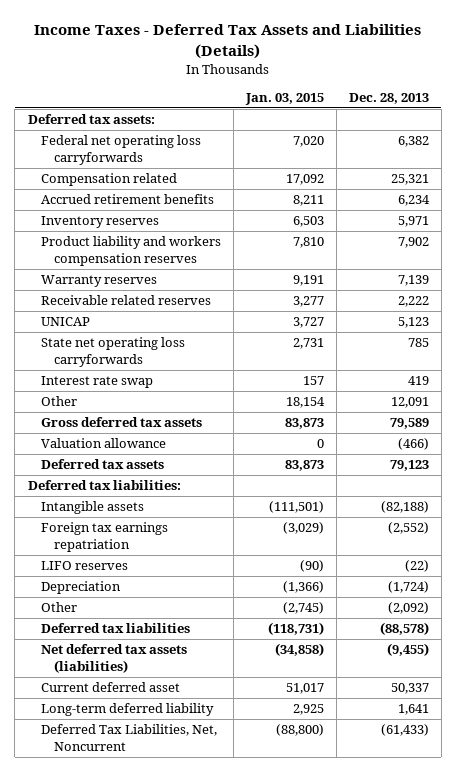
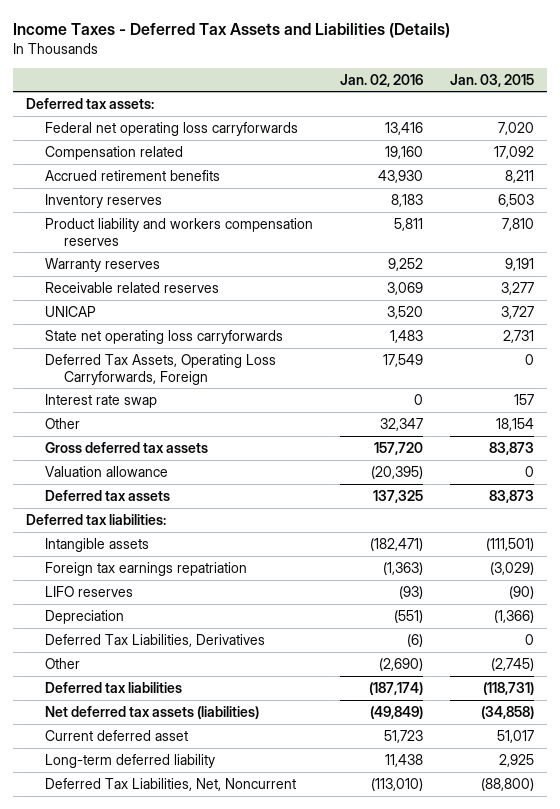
- | Jan. 03, 2015 | Dec. 28, 2013
+ | Jan. 02, 2016 | Jan. 03, 2015
+ Deferred Tax Assets, Operating Loss Carryforwards, Foreign | 17,549 | 0
+ Deferred Tax Liabilities, Derivatives | (6) | 0

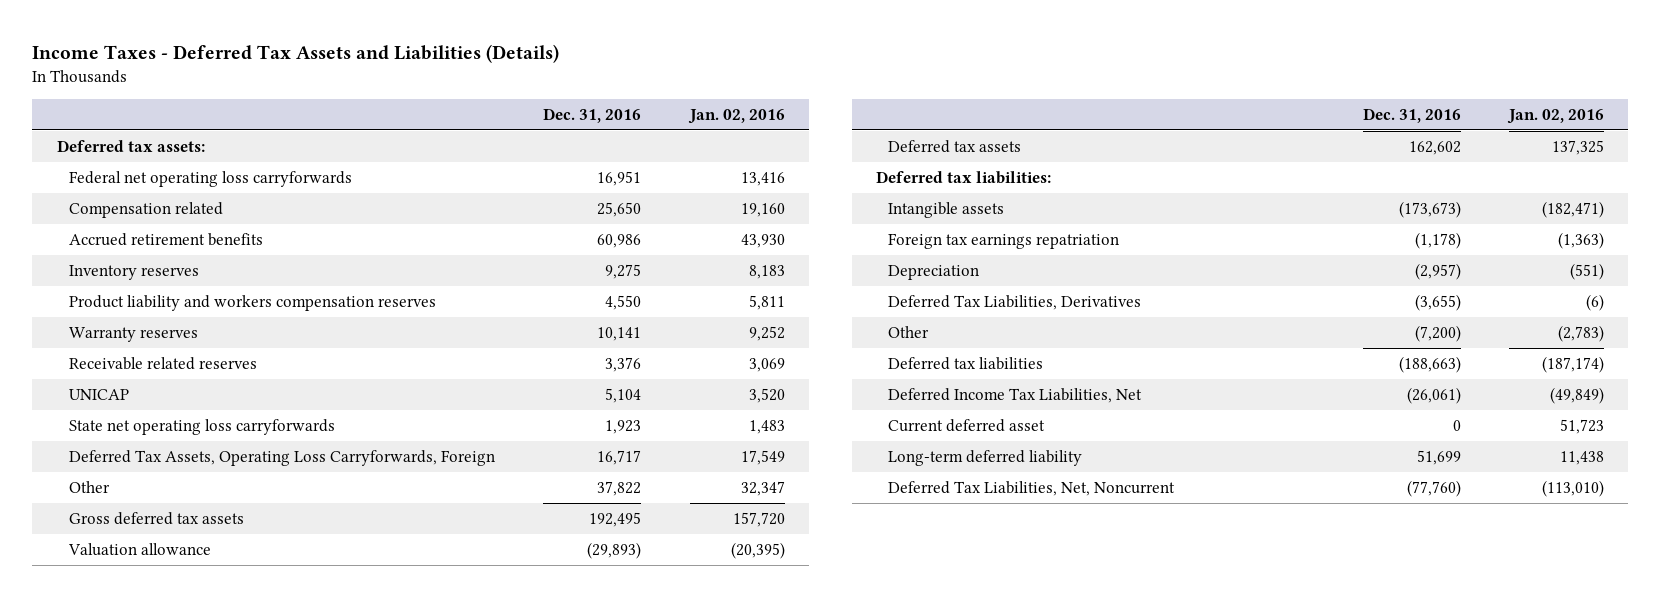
- | Jan. 02, 2016 | Jan. 03, 2015
+ | Dec. 31, 2016 | Jan. 02, 2016
- Interest rate swap | 0 | 157
- LIFO reserves | (93) | (90)
- Other | (2,690) | (2,745)
+ Other | (7,200) | (2,783)
- Net deferred tax assets (liabilities) | (49,849) | (34,858)
+ Deferred Income Tax Liabilities, Net | (26,061) | (49,849)

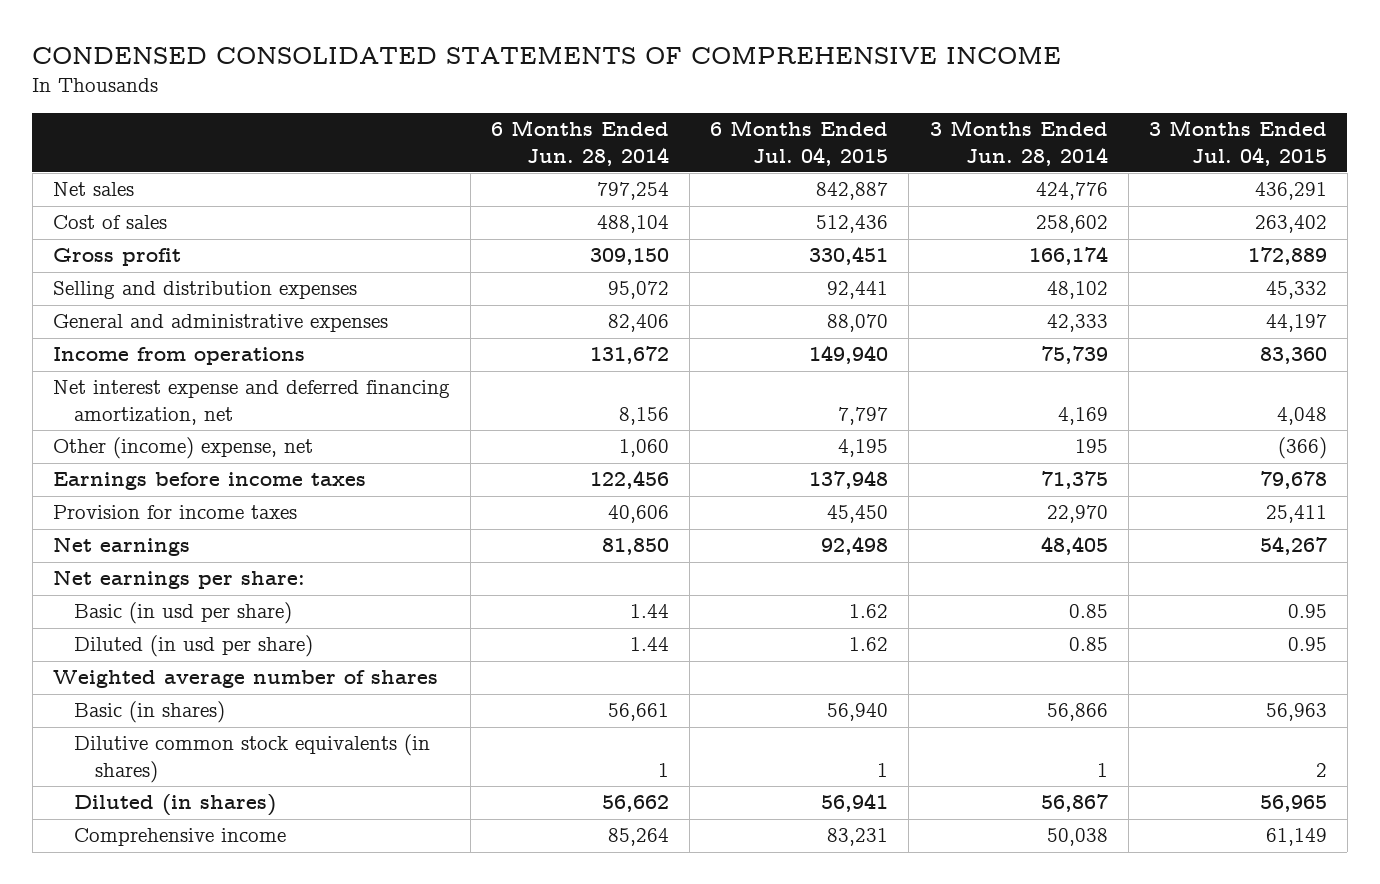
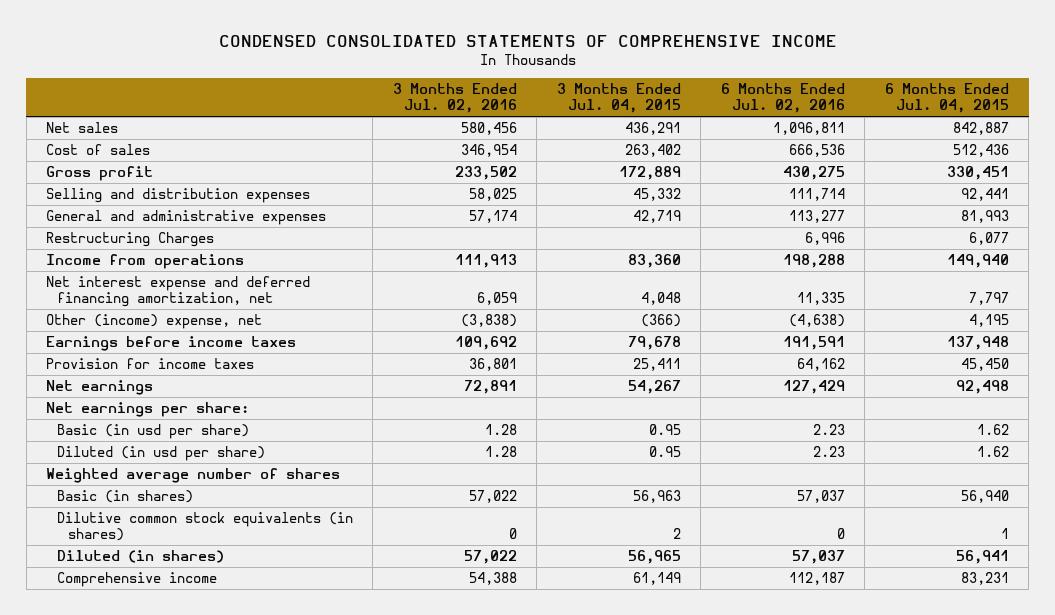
- | 6 Months Ended Jun. 28, 2014 | 6 Months Ended Jul. 04, 2015 | 3 Months Ended Jun. 28, 2014 | 3 Months Ended Jul. 04, 2015
+ | 3 Months Ended Jul. 02, 2016 | 3 Months Ended Jul. 04, 2015 | 6 Months Ended Jul. 02, 2016 | 6 Months Ended Jul. 04, 2015
- General and administrative expenses | 82,406 | 88,070 | 42,333 | 44,197
+ General and administrative expenses | 57,174 | 42,719 | 113,277 | 81,993
+ Restructuring Charges | | | 6,996 | 6,077

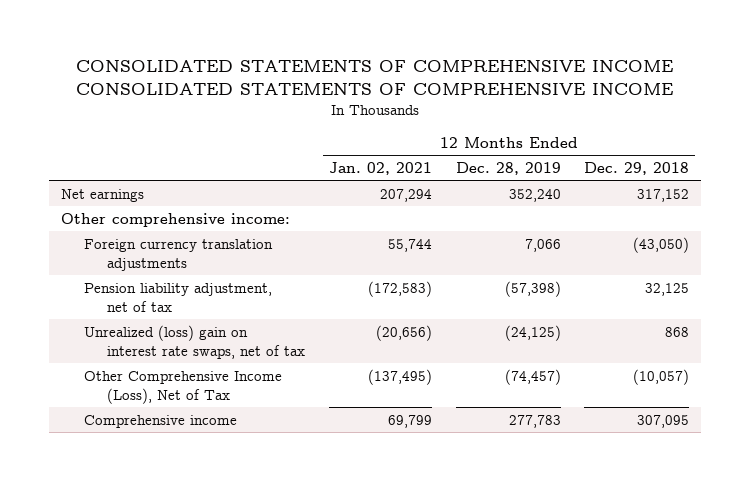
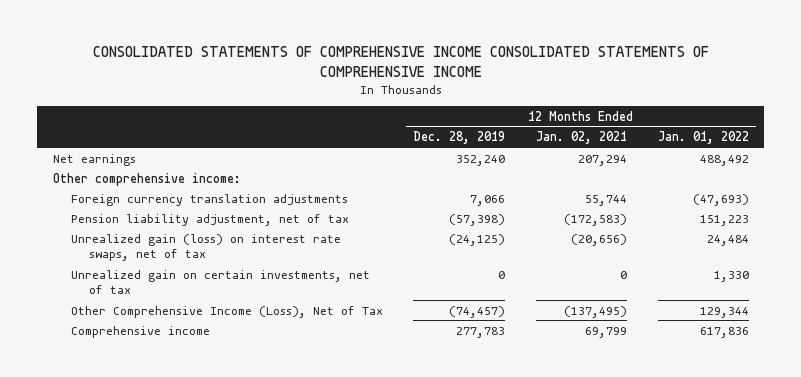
- | 12 Months Ended Jan. 02, 2021 | 12 Months Ended Dec. 28, 2019 | 12 Months Ended Dec. 29, 2018
+ | 12 Months Ended Dec. 28, 2019 | 12 Months Ended Jan. 02, 2021 | 12 Months Ended Jan. 01, 2022
- Unrealized (loss) gain on interest rate swaps, net of tax | (20,656) | (24,125) | 868
+ Unrealized gain (loss) on interest rate swaps, net of tax | (24,125) | (20,656) | 24,484
+ Unrealized gain on certain investments, net of tax | 0 | 0 | 1,330

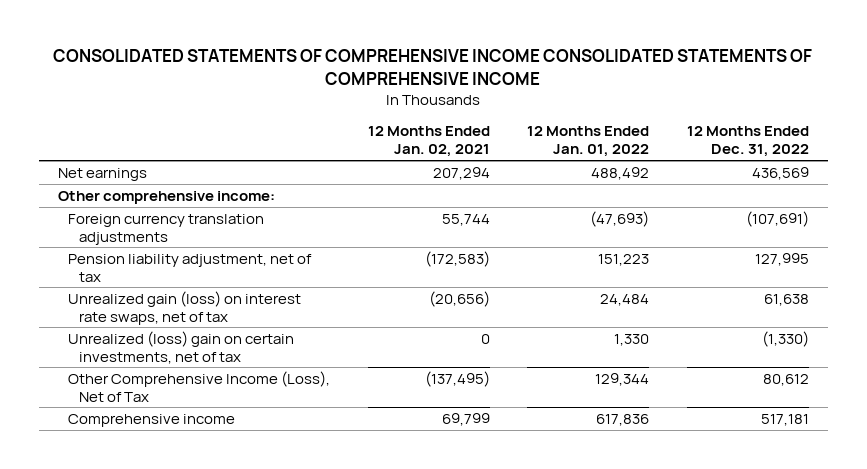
- | 12 Months Ended Dec. 28, 2019 | 12 Months Ended Jan. 02, 2021 | 12 Months Ended Jan. 01, 2022
+ | 12 Months Ended Jan. 02, 2021 | 12 Months Ended Jan. 01, 2022 | 12 Months Ended Dec. 31, 2022
- Unrealized gain on certain investments, net of tax | 0 | 0 | 1,330
+ Unrealized (loss) gain on certain investments, net of tax | 0 | 1,330 | (1,330)

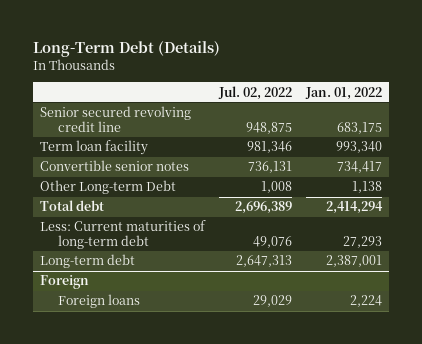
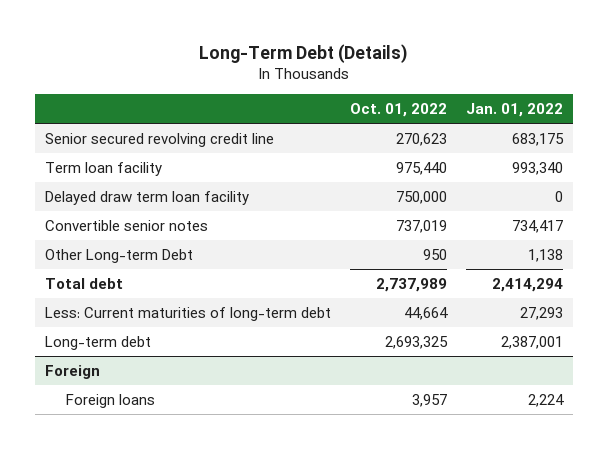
- | Jul. 02, 2022 | Jan. 01, 2022
+ | Oct. 01, 2022 | Jan. 01, 2022
+ Delayed draw term loan facility | 750,000 | 0

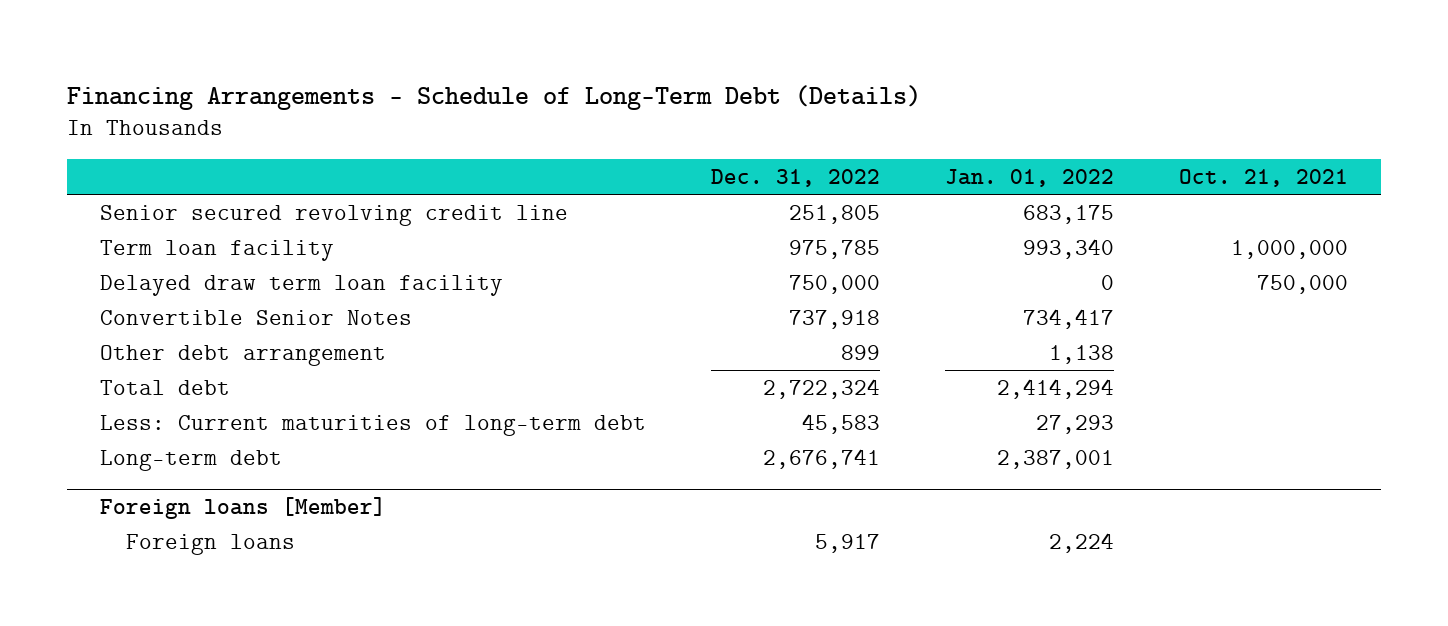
- Long-Term Debt (Details)
+ Financing Arrangements - Schedule of Long-Term Debt (Details)
- | Oct. 01, 2022 | Jan. 01, 2022
+ | Dec. 31, 2022 | Jan. 01, 2022 | Oct. 21, 2021
- Convertible senior notes | 737,019 | 734,417
- Other Long-term Debt | 950 | 1,138
+ Convertible Senior Notes | 737,918 | 734,417 |
+ Other debt arrangement | 899 | 1,138 |
- Foreign
+ Foreign loans [Member]

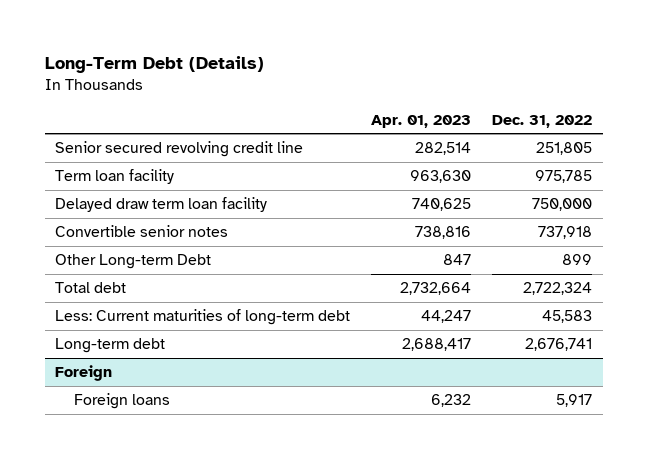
- Financing Arrangements - Schedule of Long-Term Debt (Details)
+ Long-Term Debt (Details)
- | Dec. 31, 2022 | Jan. 01, 2022 | Oct. 21, 2021
+ | Apr. 01, 2023 | Dec. 31, 2022
- Convertible Senior Notes | 737,918 | 734,417 |
- Other debt arrangement | 899 | 1,138 |
+ Convertible senior notes | 738,816 | 737,918
+ Other Long-term Debt | 847 | 899
- Foreign loans [Member]
+ Foreign

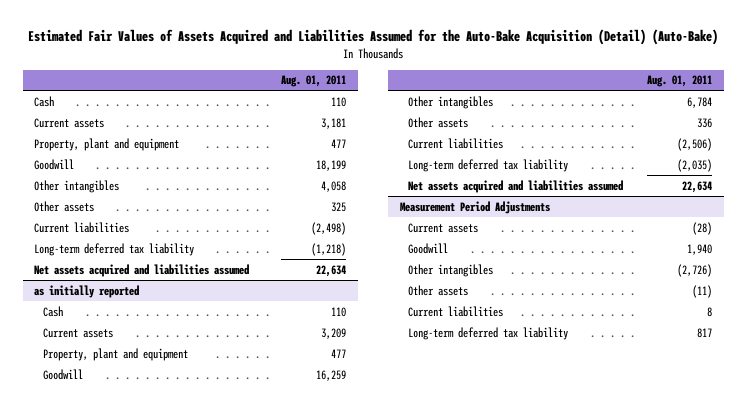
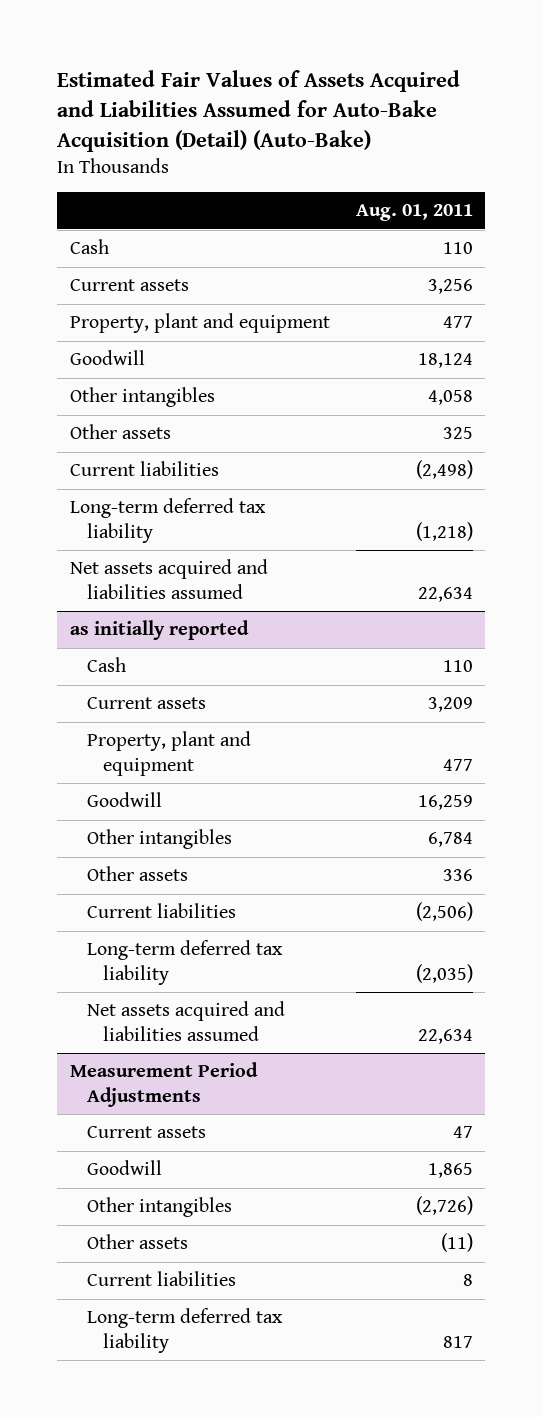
- Estimated Fair Values of Assets Acquired and Liabilities Assumed for the Auto-Bake Acquisition (Detail) (Auto-Bake)
+ Estimated Fair Values of Assets Acquired and Liabilities Assumed for Auto-Bake Acquisition (Detail) (Auto-Bake)
- Current assets | 3,181
+ Current assets | 3,256
- Goodwill | 18,199
+ Goodwill | 18,124
@ Measurement Period Adjustments
- Current assets | (28)
- Goodwill | 1,940
+ Current assets | 47
+ Goodwill | 1,865

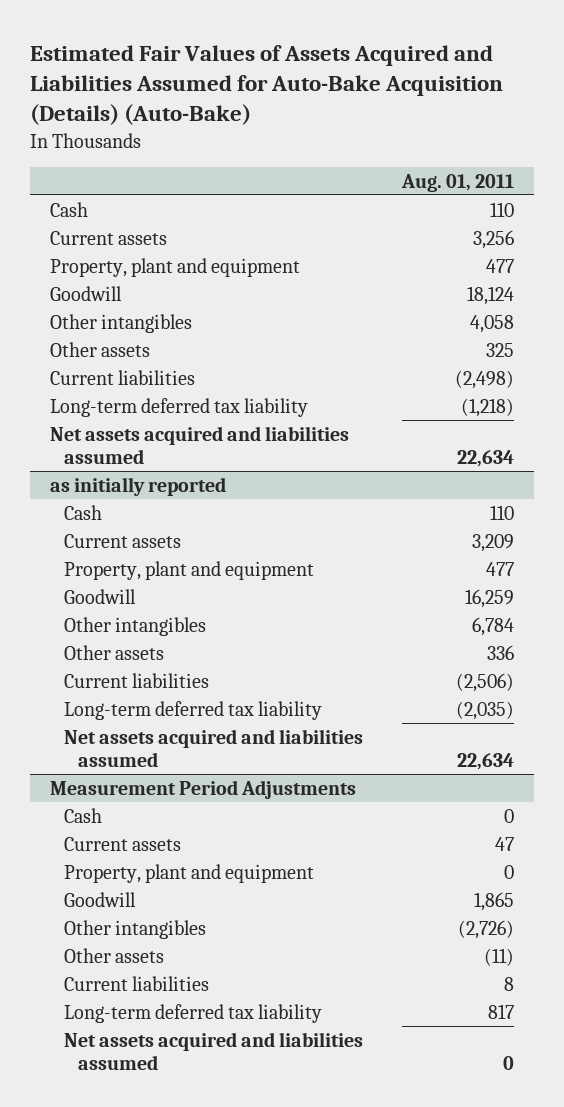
- Estimated Fair Values of Assets Acquired and Liabilities Assumed for Auto-Bake Acquisition (Detail) (Auto-Bake)
+ Estimated Fair Values of Assets Acquired and Liabilities Assumed for Auto-Bake Acquisition (Details) (Auto-Bake)
@ Measurement Period Adjustments
+ Cash | 0
+ Property, plant and equipment | 0
+ Net assets acquired and liabilities assumed | 0

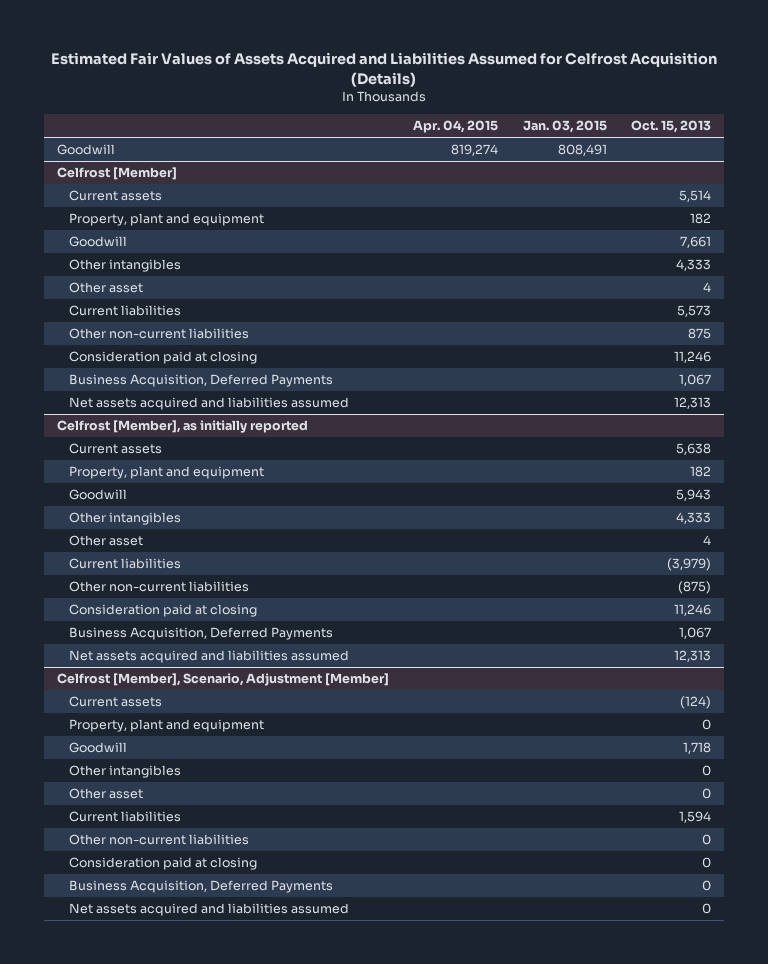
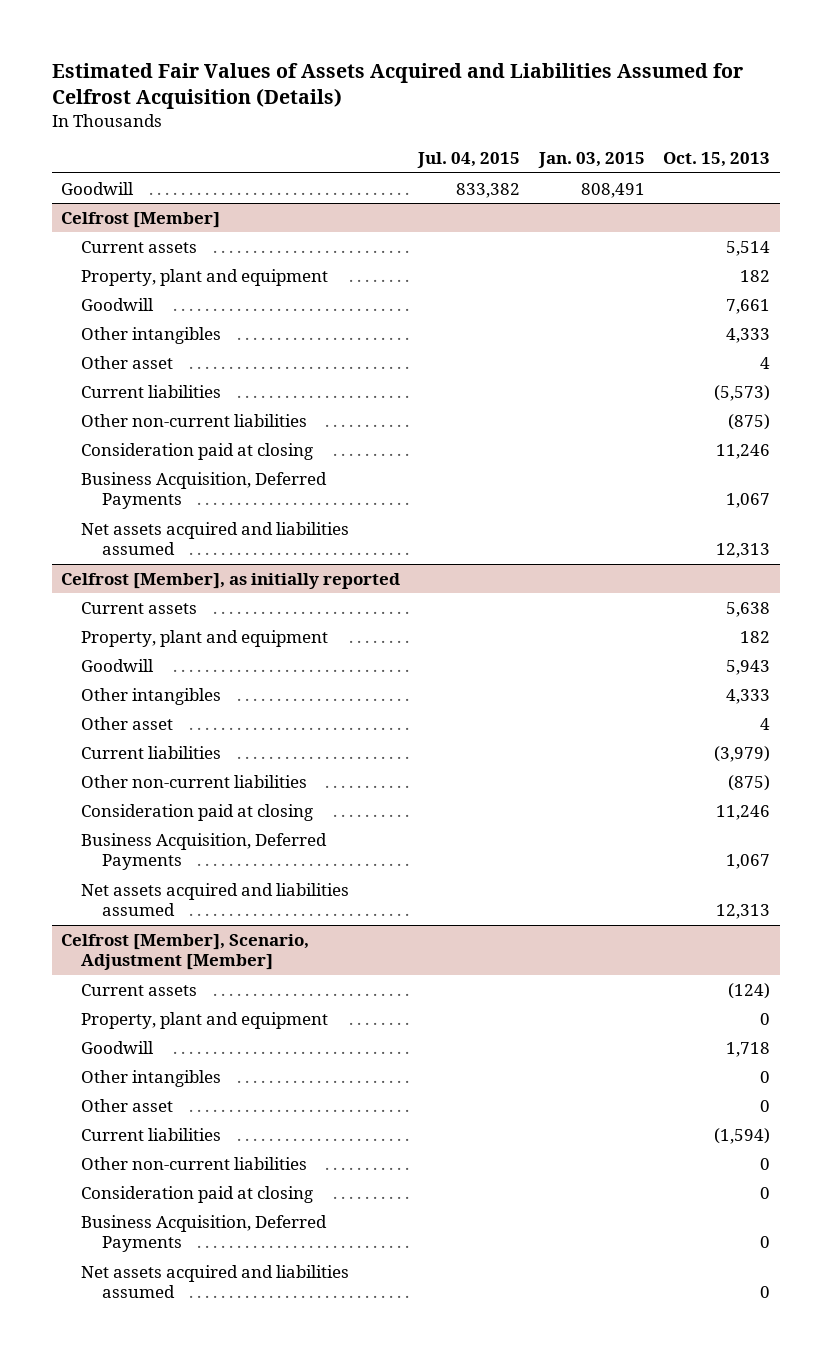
- | Apr. 04, 2015 | Jan. 03, 2015 | Oct. 15, 2013
+ | Jul. 04, 2015 | Jan. 03, 2015 | Oct. 15, 2013
@ Celfrost [Member]
- Current liabilities | | | 5,573
- Other non-current liabilities | | | 875
+ Current liabilities | | | (5,573)
+ Other non-current liabilities | | | (875)
@ Celfrost [Member], Scenario, Adjustment [Member]
- Current liabilities | | | 1,594
+ Current liabilities | | | (1,594)

